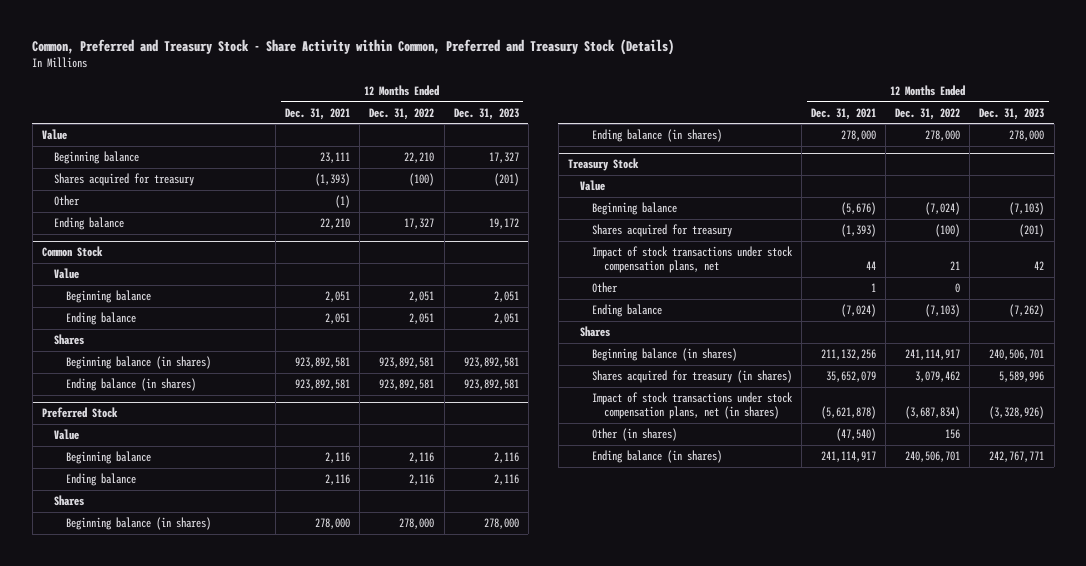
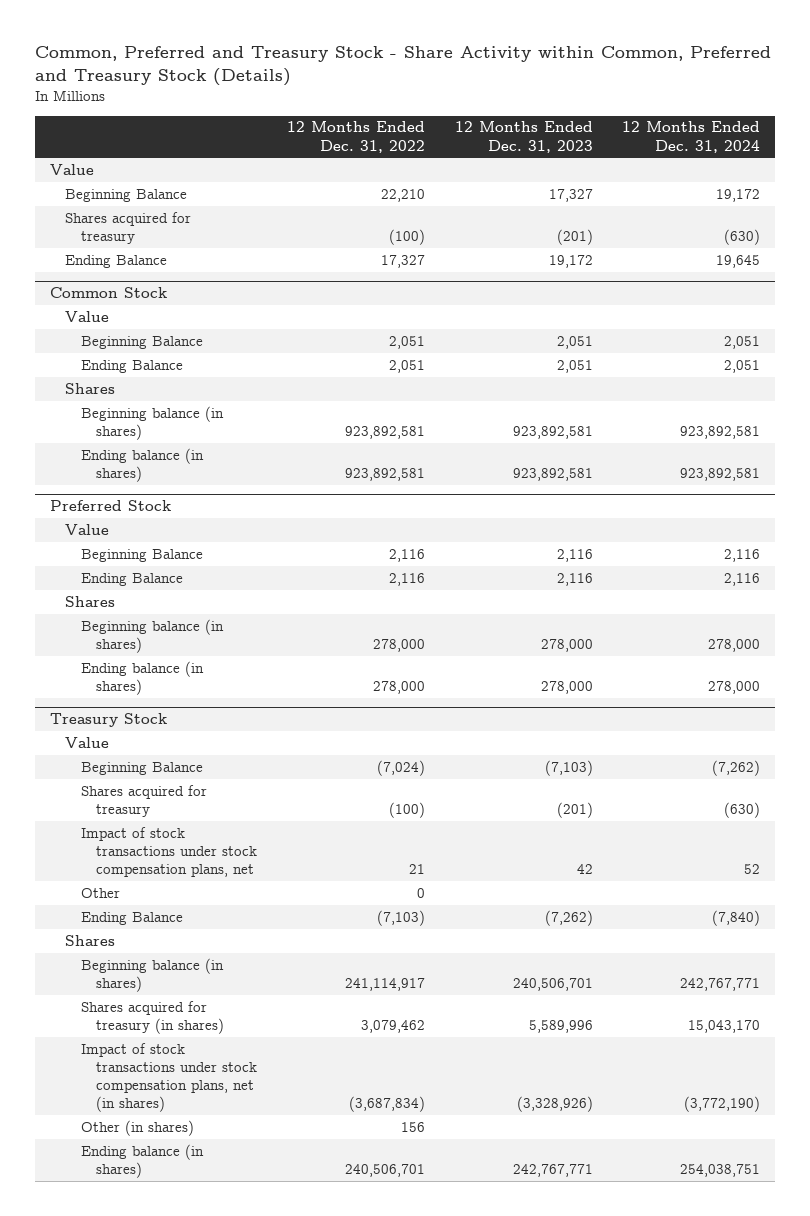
- | 12 Months Ended Dec. 31, 2021 | 12 Months Ended Dec. 31, 2022 | 12 Months Ended Dec. 31, 2023
+ | 12 Months Ended Dec. 31, 2022 | 12 Months Ended Dec. 31, 2023 | 12 Months Ended Dec. 31, 2024
- Beginning balance | 23,111 | 22,210 | 17,327
+ Beginning Balance | 22,210 | 17,327 | 19,172
- Other | (1) | |
- Ending balance | 22,210 | 17,327 | 19,172
+ Ending Balance | 17,327 | 19,172 | 19,645
@ Common Stock
- Beginning balance | 2,051 | 2,051 | 2,051
- Ending balance | 2,051 | 2,051 | 2,051
+ Beginning Balance | 2,051 | 2,051 | 2,051
+ Ending Balance | 2,051 | 2,051 | 2,051
@ Preferred Stock
- Beginning balance | 2,116 | 2,116 | 2,116
- Ending balance | 2,116 | 2,116 | 2,116
+ Beginning Balance | 2,116 | 2,116 | 2,116
+ Ending Balance | 2,116 | 2,116 | 2,116
@ Treasury Stock
- Beginning balance | (5,676) | (7,024) | (7,103)
+ Beginning Balance | (7,024) | (7,103) | (7,262)
- Ending balance | (7,024) | (7,103) | (7,262)
+ Ending Balance | (7,103) | (7,262) | (7,840)

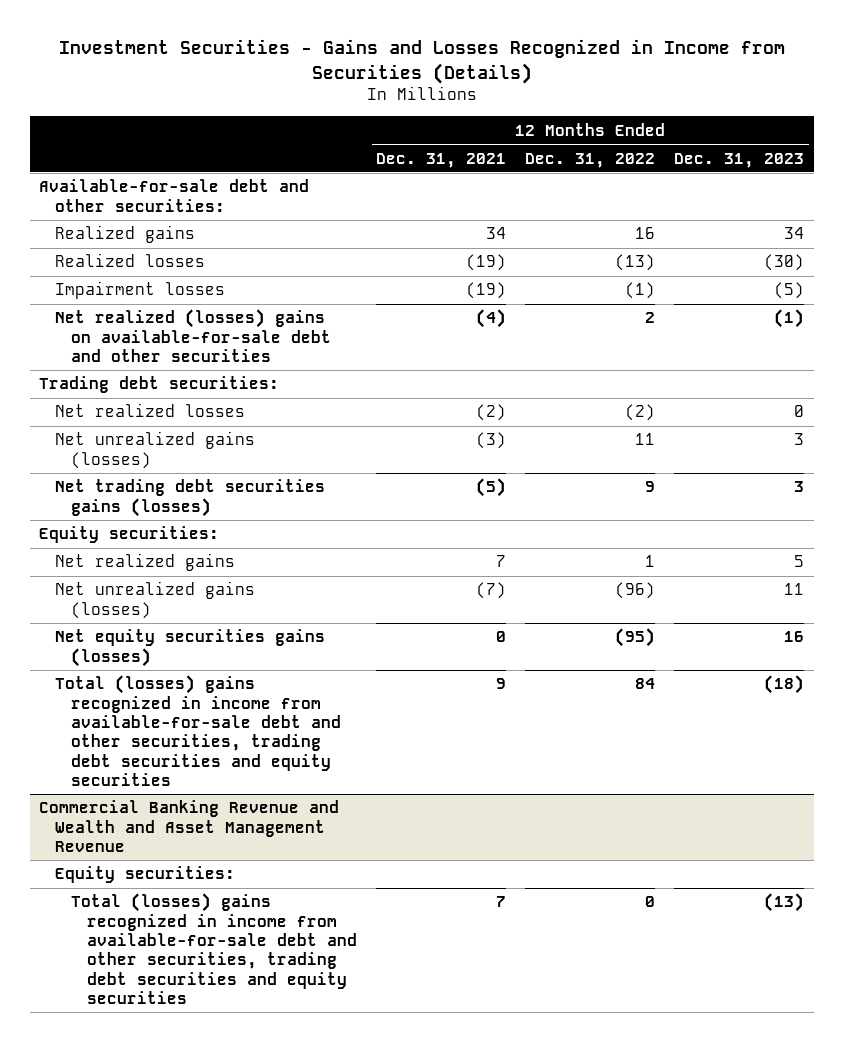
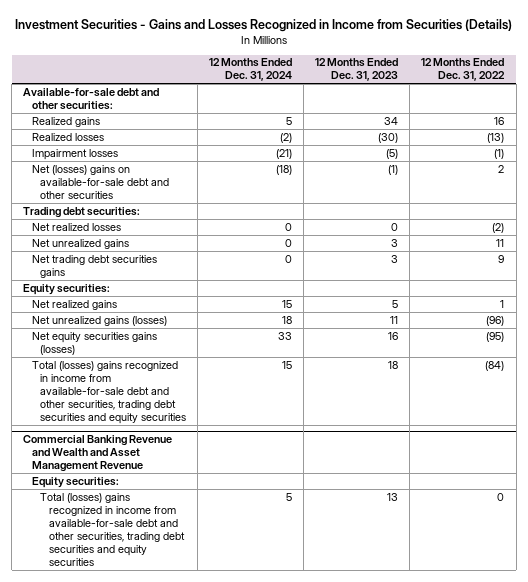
- | 12 Months Ended Dec. 31, 2021 | 12 Months Ended Dec. 31, 2022 | 12 Months Ended Dec. 31, 2023
+ | 12 Months Ended Dec. 31, 2024 | 12 Months Ended Dec. 31, 2023 | 12 Months Ended Dec. 31, 2022
- Net realized (losses) gains on available-for-sale debt and other securities | (4) | 2 | (1)
+ Net (losses) gains on available-for-sale debt and other securities | (18) | (1) | 2
- Net unrealized gains (losses) | (3) | 11 | 3
- Net trading debt securities gains (losses) | (5) | 9 | 3
+ Net unrealized gains | 0 | 3 | 11
+ Net trading debt securities gains | 0 | 3 | 9
- Total (losses) gains recognized in income from available-for-sale debt and other securities, trading debt securities and equity securities | 9 | 84 | (18)
+ Total (losses) gains recognized in income from available-for-sale debt and other securities, trading debt securities and equity securities | 15 | 18 | (84)
@ Commercial Banking Revenue and Wealth and Asset Management Revenue
- Total (losses) gains recognized in income from available-for-sale debt and other securities, trading debt securities and equity securities | 7 | 0 | (13)
+ Total (losses) gains recognized in income from available-for-sale debt and other securities, trading debt securities and equity securities | 5 | 13 | 0

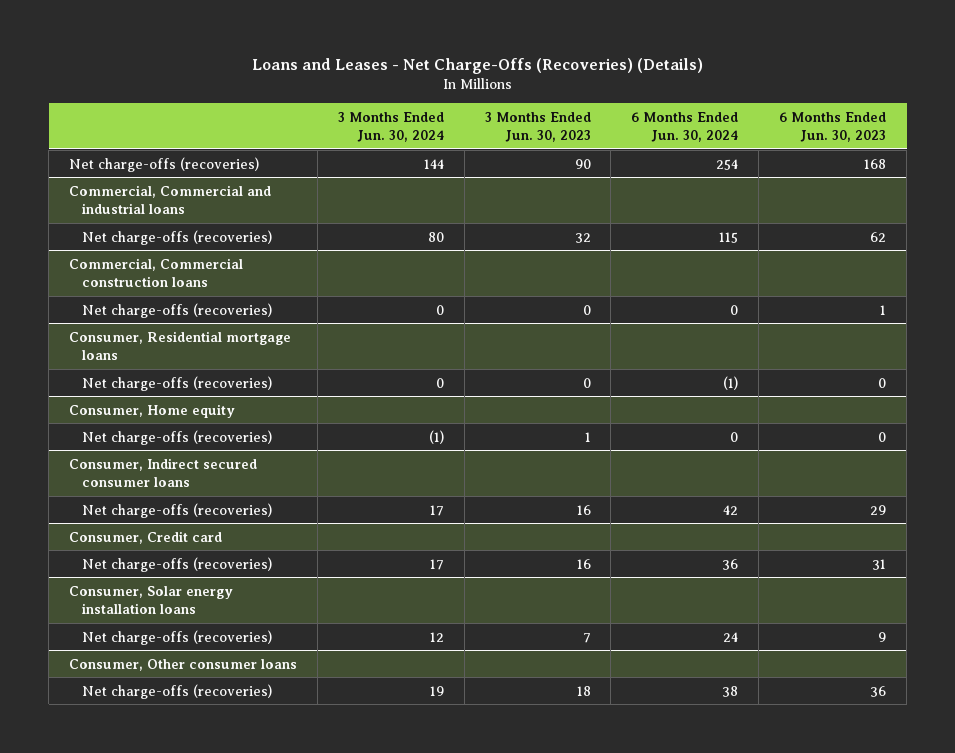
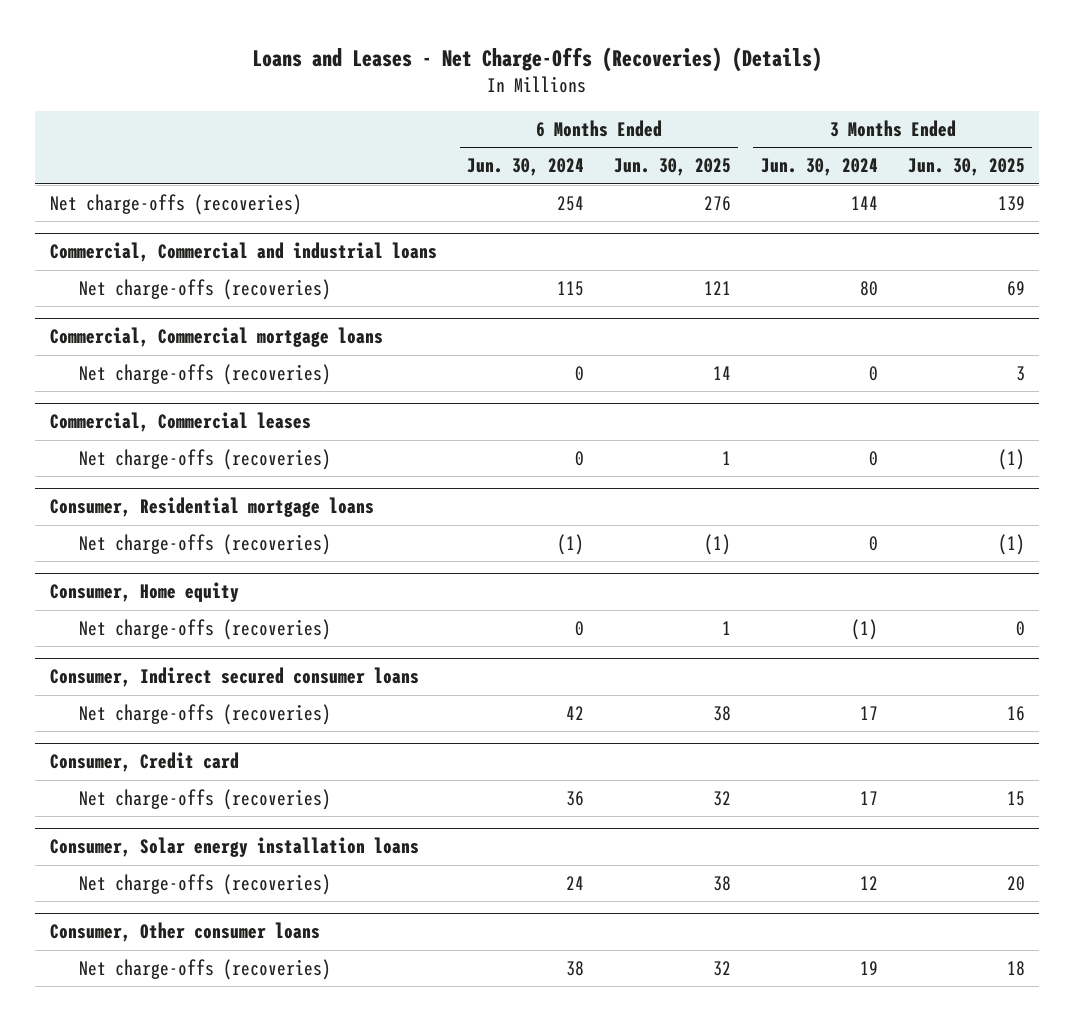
- | 3 Months Ended Jun. 30, 2024 | 3 Months Ended Jun. 30, 2023 | 6 Months Ended Jun. 30, 2024 | 6 Months Ended Jun. 30, 2023
+ | 6 Months Ended Jun. 30, 2024 | 6 Months Ended Jun. 30, 2025 | 3 Months Ended Jun. 30, 2024 | 3 Months Ended Jun. 30, 2025
- Commercial, Commercial construction loans
+ Commercial, Commercial mortgage loans
+ Commercial, Commercial leases
+ Net charge-offs (recoveries) | 0 | 1 | 0 | (1)

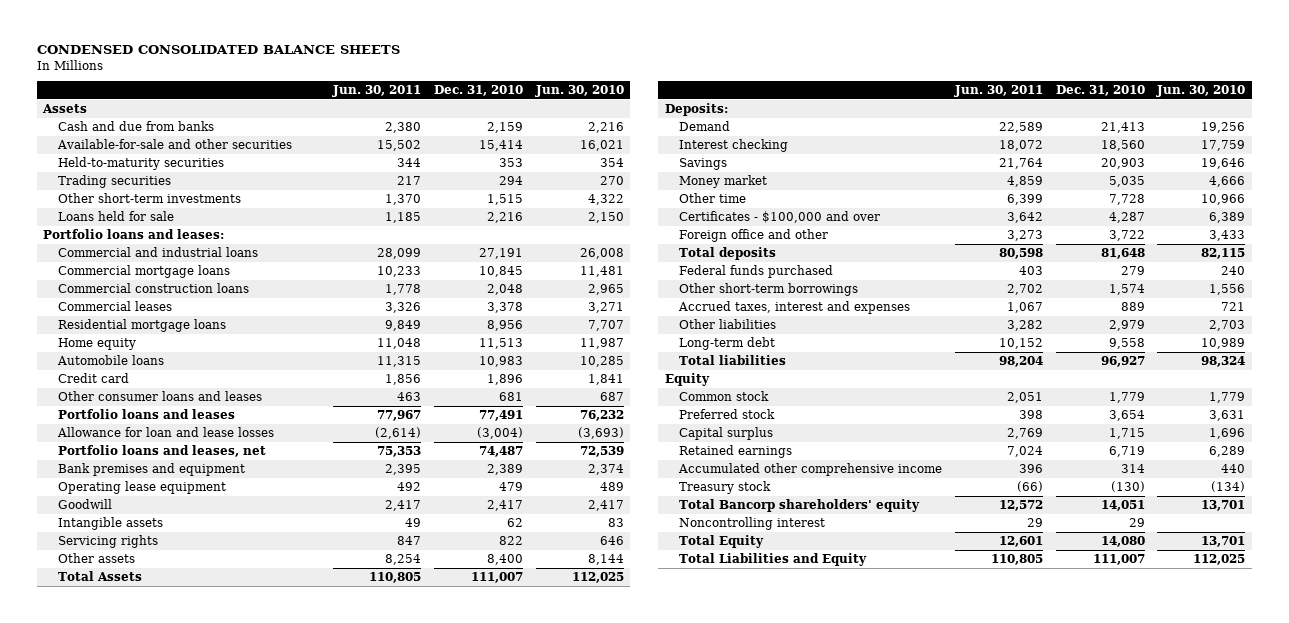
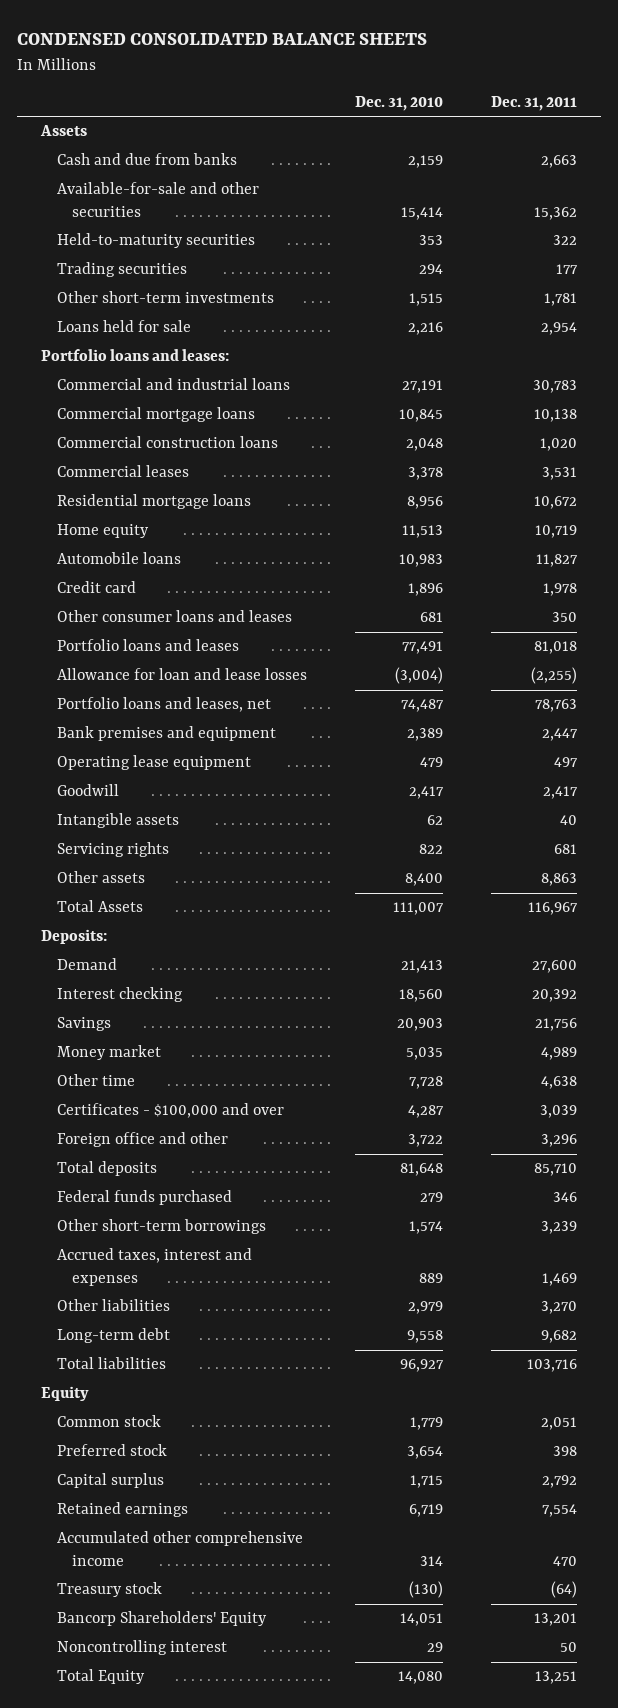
- | Jun. 30, 2011 | Dec. 31, 2010 | Jun. 30, 2010
+ | Dec. 31, 2010 | Dec. 31, 2011
- Total Bancorp shareholders' equity | 12,572 | 14,051 | 13,701
+ Bancorp Shareholders' Equity | 14,051 | 13,201
- Total Liabilities and Equity | 110,805 | 111,007 | 112,025

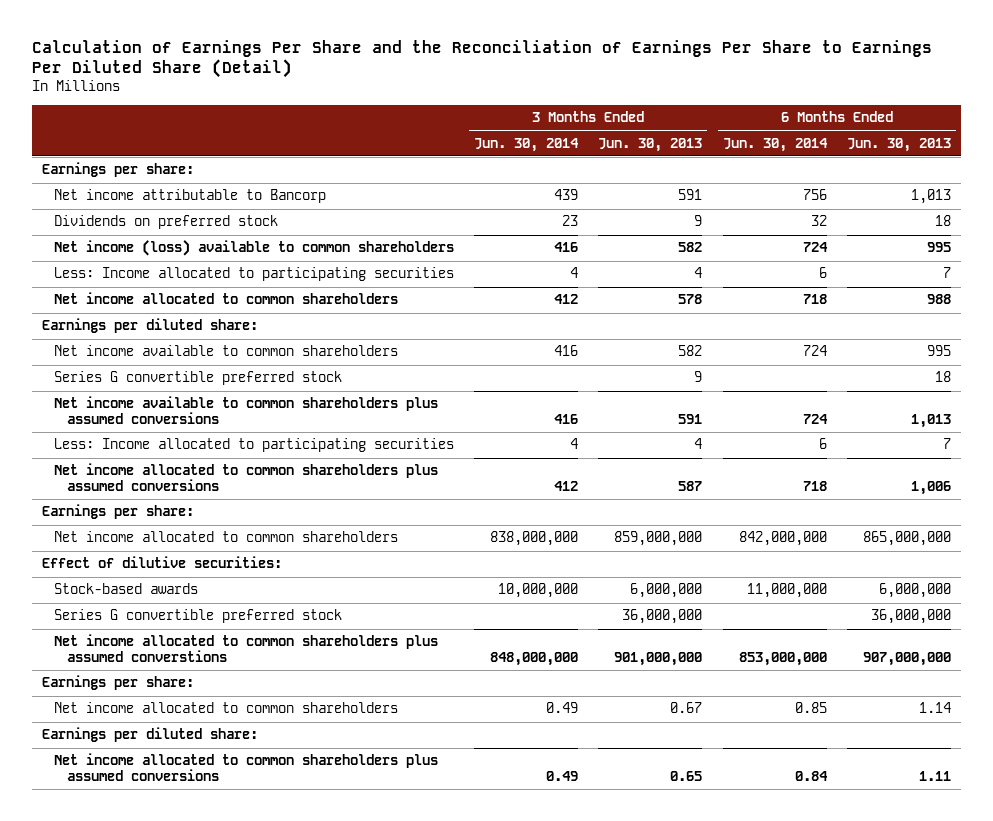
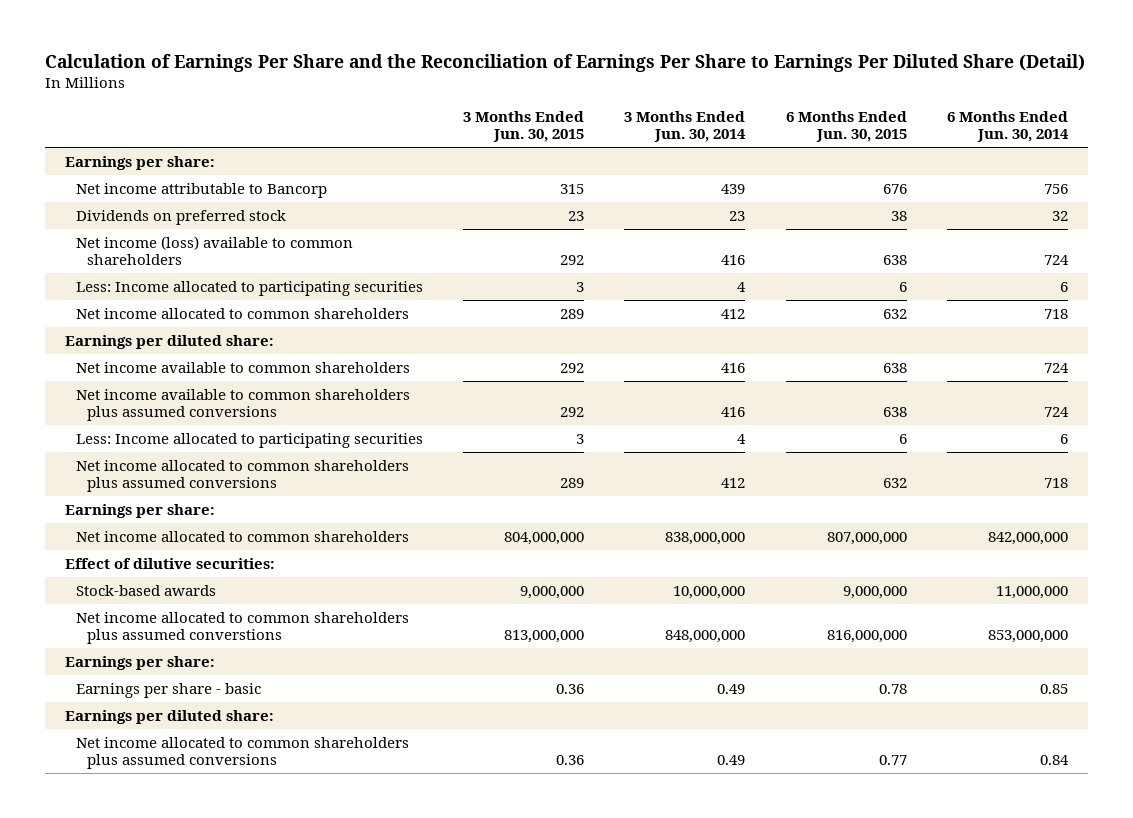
- | 3 Months Ended Jun. 30, 2014 | 3 Months Ended Jun. 30, 2013 | 6 Months Ended Jun. 30, 2014 | 6 Months Ended Jun. 30, 2013
+ | 3 Months Ended Jun. 30, 2015 | 3 Months Ended Jun. 30, 2014 | 6 Months Ended Jun. 30, 2015 | 6 Months Ended Jun. 30, 2014
- Series G convertible preferred stock | | 9 | | 18
- Series G convertible preferred stock | | 36,000,000 | | 36,000,000
- Net income allocated to common shareholders | 0.49 | 0.67 | 0.85 | 1.14
+ Earnings per share - basic | 0.36 | 0.49 | 0.78 | 0.85

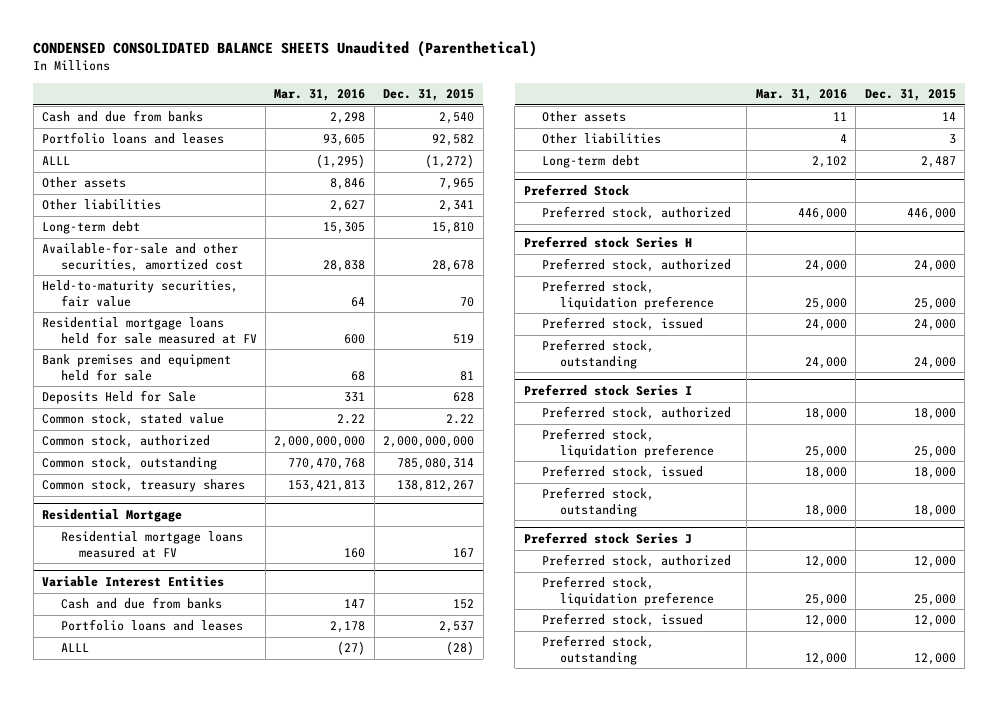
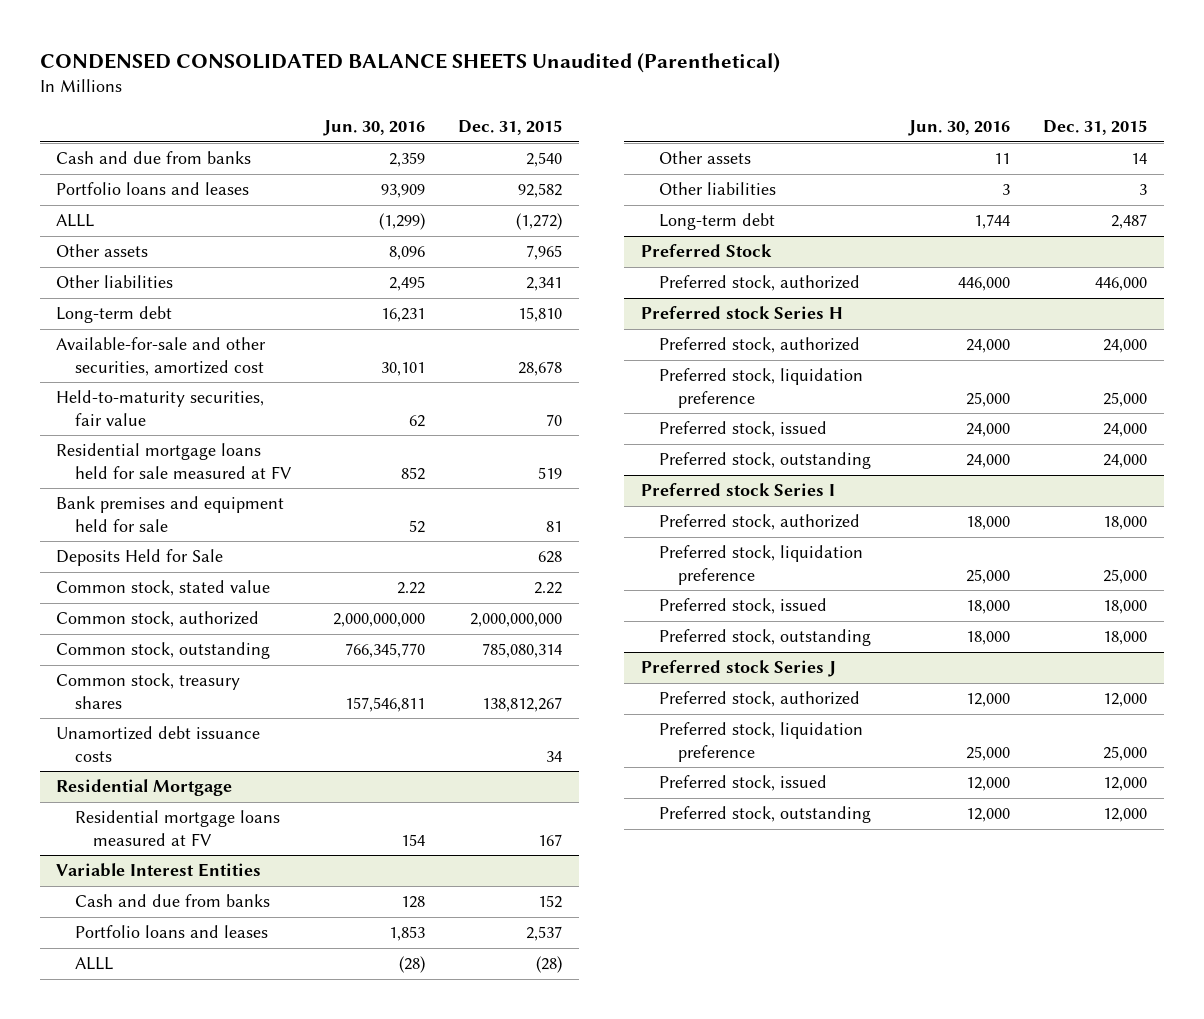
- | Mar. 31, 2016 | Dec. 31, 2015
+ | Jun. 30, 2016 | Dec. 31, 2015
+ Unamortized debt issuance costs | | 34

